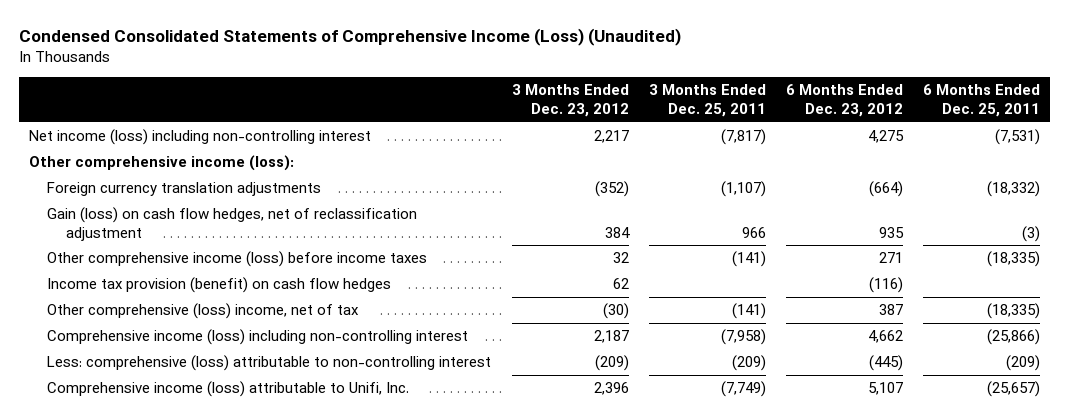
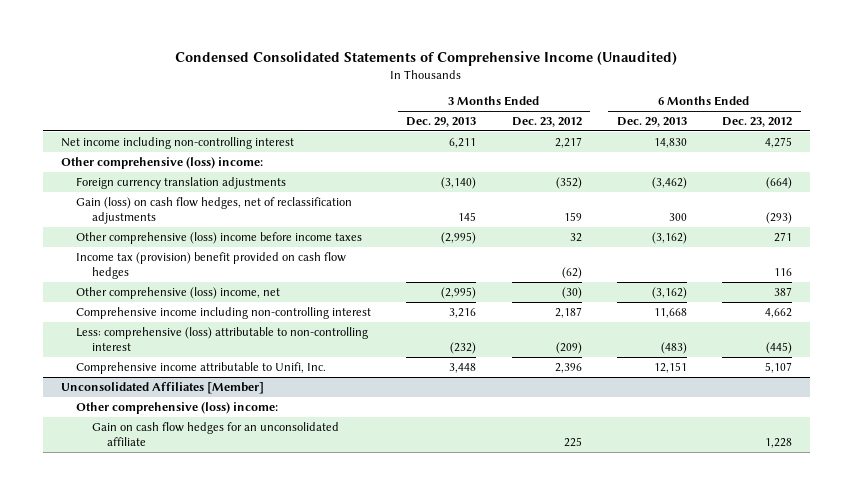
- Condensed Consolidated Statements of Comprehensive Income (Loss) (Unaudited)
+ Condensed Consolidated Statements of Comprehensive Income (Unaudited)
- | 3 Months Ended Dec. 23, 2012 | 3 Months Ended Dec. 25, 2011 | 6 Months Ended Dec. 23, 2012 | 6 Months Ended Dec. 25, 2011
+ | 3 Months Ended Dec. 29, 2013 | 3 Months Ended Dec. 23, 2012 | 6 Months Ended Dec. 29, 2013 | 6 Months Ended Dec. 23, 2012
- Net income (loss) including non-controlling interest | 2,217 | (7,817) | 4,275 | (7,531)
- Other comprehensive income (loss):
+ Net income including non-controlling interest | 6,211 | 2,217 | 14,830 | 4,275
+ Other comprehensive (loss) income:
- Gain (loss) on cash flow hedges, net of reclassification adjustment | 384 | 966 | 935 | (3)
- Other comprehensive income (loss) before income taxes | 32 | (141) | 271 | (18,335)
- Income tax provision (benefit) on cash flow hedges | 62 | | (116) |
- Other comprehensive (loss) income, net of tax | (30) | (141) | 387 | (18,335)
- Comprehensive income (loss) including non-controlling interest | 2,187 | (7,958) | 4,662 | (25,866)
+ Gain (loss) on cash flow hedges, net of reclassification adjustments | 145 | 159 | 300 | (293)
+ Other comprehensive (loss) income before income taxes | (2,995) | 32 | (3,162) | 271
+ Income tax (provision) benefit provided on cash flow hedges | | (62) | | 116
+ Other comprehensive (loss) income, net | (2,995) | (30) | (3,162) | 387
+ Comprehensive income including non-controlling interest | 3,216 | 2,187 | 11,668 | 4,662
- Comprehensive income (loss) attributable to Unifi, Inc. | 2,396 | (7,749) | 5,107 | (25,657)
+ Comprehensive income attributable to Unifi, Inc. | 3,448 | 2,396 | 12,151 | 5,107
+ Unconsolidated Affiliates [Member]
+ Other comprehensive (loss) income:
+ Gain on cash flow hedges for an unconsolidated affiliate | | 225 | | 1,228

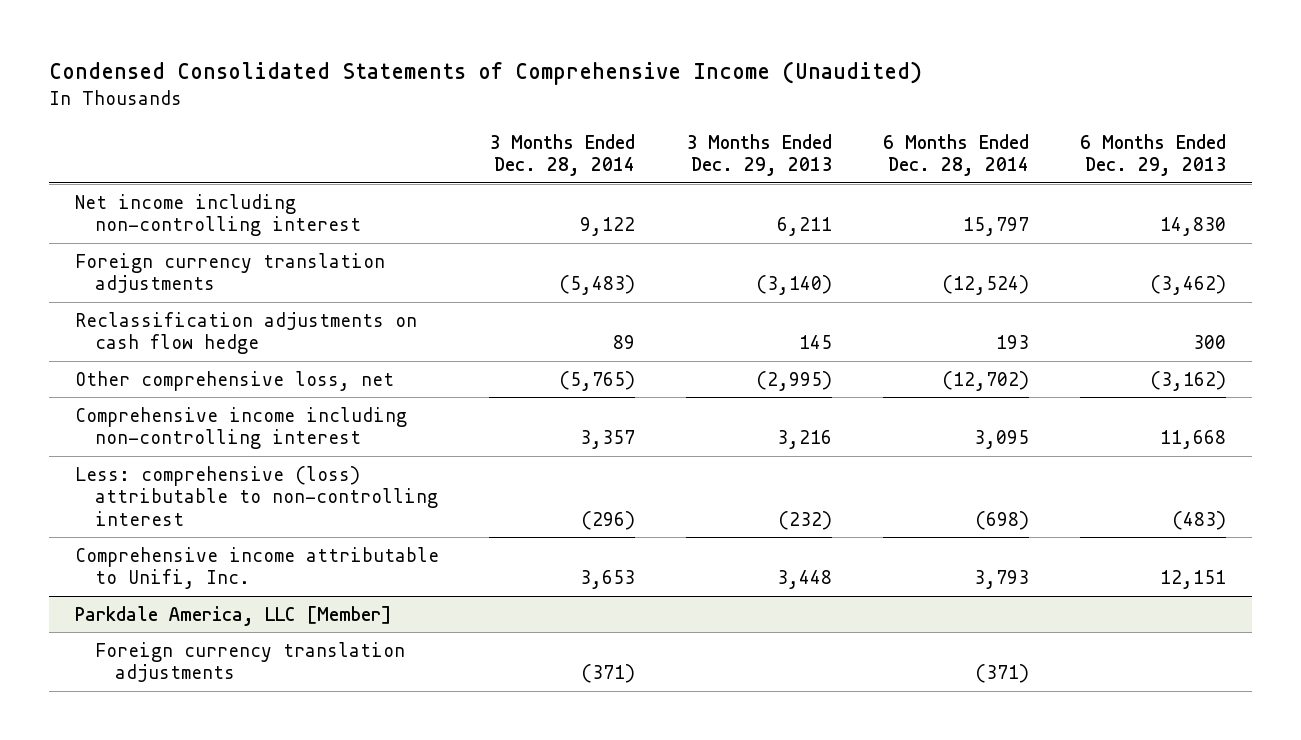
- | 3 Months Ended Dec. 29, 2013 | 3 Months Ended Dec. 23, 2012 | 6 Months Ended Dec. 29, 2013 | 6 Months Ended Dec. 23, 2012
+ | 3 Months Ended Dec. 28, 2014 | 3 Months Ended Dec. 29, 2013 | 6 Months Ended Dec. 28, 2014 | 6 Months Ended Dec. 29, 2013
- Other comprehensive (loss) income:
- Gain (loss) on cash flow hedges, net of reclassification adjustments | 145 | 159 | 300 | (293)
- Other comprehensive (loss) income before income taxes | (2,995) | 32 | (3,162) | 271
- Income tax (provision) benefit provided on cash flow hedges | | (62) | | 116
- Other comprehensive (loss) income, net | (2,995) | (30) | (3,162) | 387
+ Reclassification adjustments on cash flow hedge | 89 | 145 | 193 | 300
+ Other comprehensive loss, net | (5,765) | (2,995) | (12,702) | (3,162)
- Unconsolidated Affiliates [Member]
- Other comprehensive (loss) income:
- Gain on cash flow hedges for an unconsolidated affiliate | | 225 | | 1,228
+ Parkdale America, LLC [Member]
+ Foreign currency translation adjustments | (371) | | (371) |

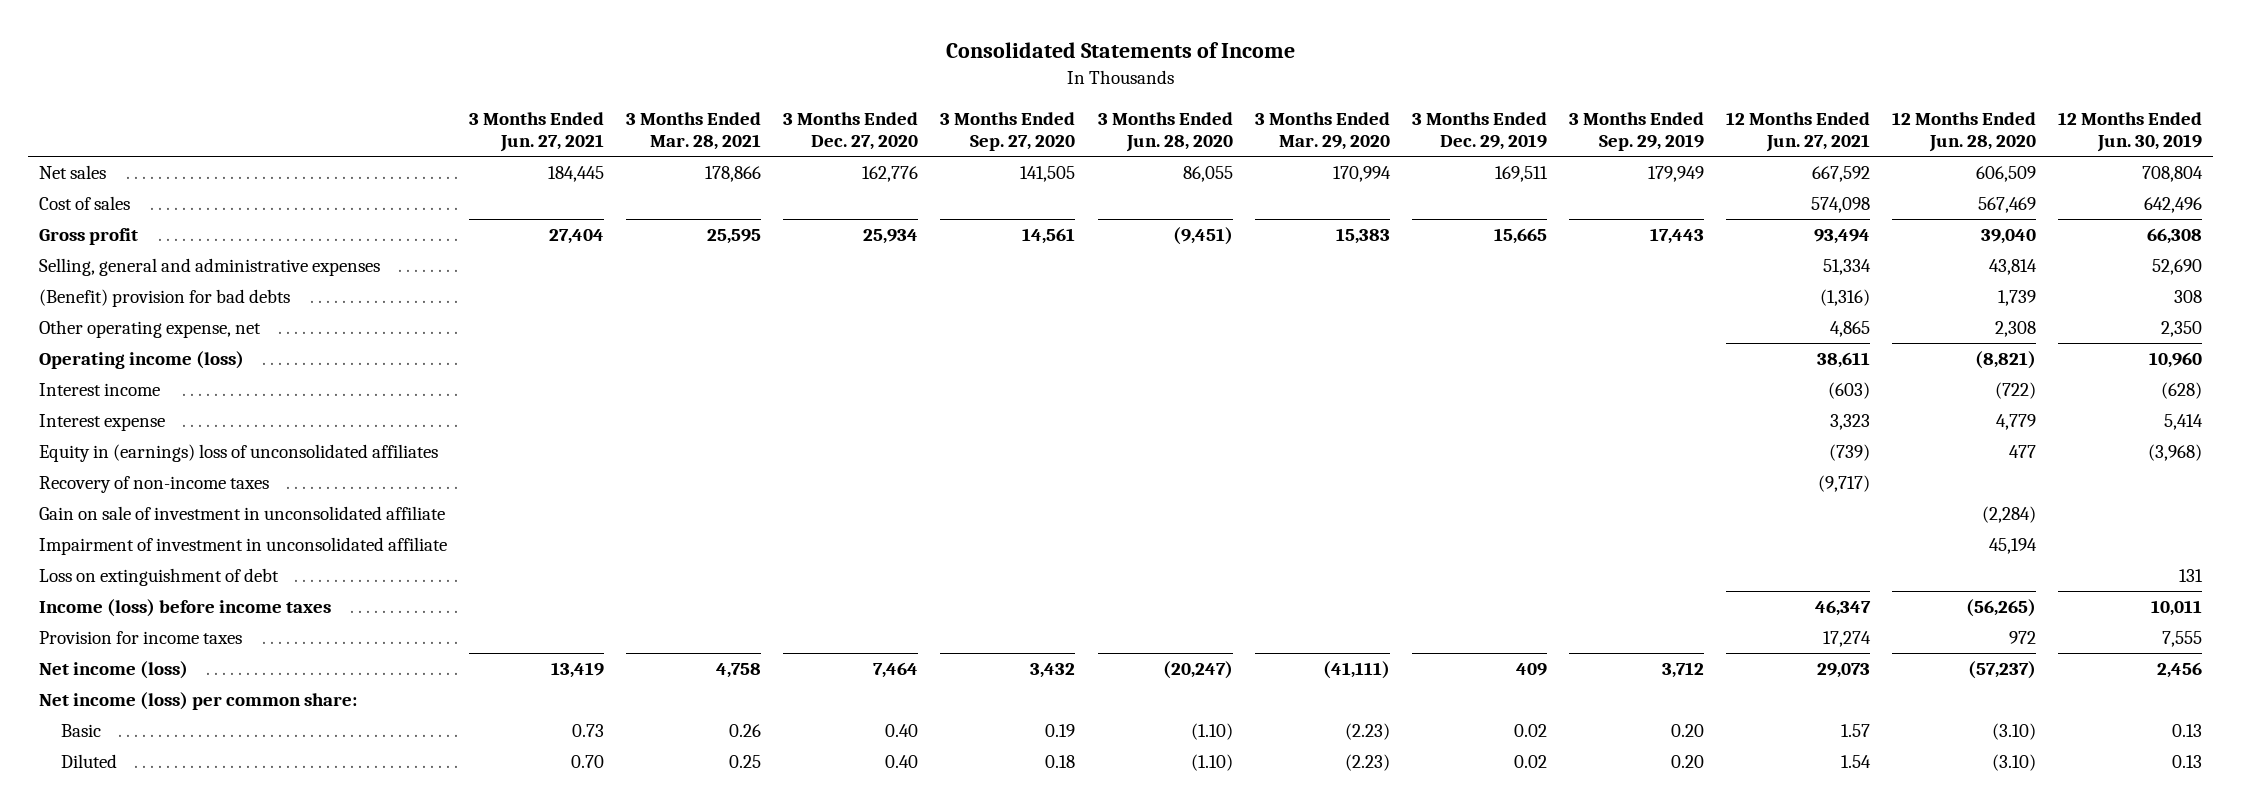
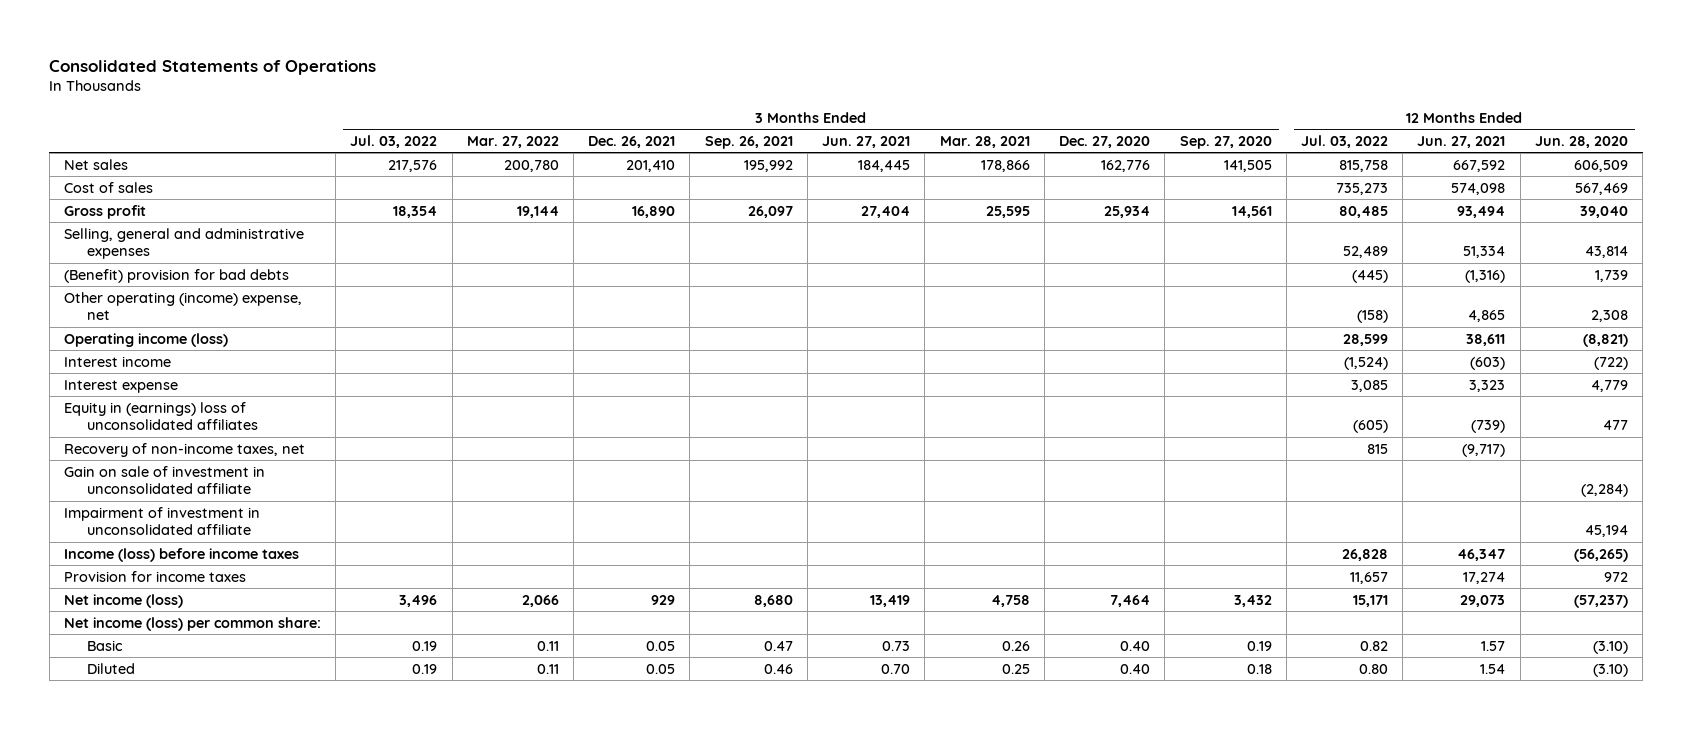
- Consolidated Statements of Income
+ Consolidated Statements of Operations
- | 3 Months Ended Jun. 27, 2021 | 3 Months Ended Mar. 28, 2021 | 3 Months Ended Dec. 27, 2020 | 3 Months Ended Sep. 27, 2020 | 3 Months Ended Jun. 28, 2020 | 3 Months Ended Mar. 29, 2020 | 3 Months Ended Dec. 29, 2019 | 3 Months Ended Sep. 29, 2019 | 12 Months Ended Jun. 27, 2021 | 12 Months Ended Jun. 28, 2020 | 12 Months Ended Jun. 30, 2019
+ | 3 Months Ended Jul. 03, 2022 | 3 Months Ended Mar. 27, 2022 | 3 Months Ended Dec. 26, 2021 | 3 Months Ended Sep. 26, 2021 | 3 Months Ended Jun. 27, 2021 | 3 Months Ended Mar. 28, 2021 | 3 Months Ended Dec. 27, 2020 | 3 Months Ended Sep. 27, 2020 | 12 Months Ended Jul. 03, 2022 | 12 Months Ended Jun. 27, 2021 | 12 Months Ended Jun. 28, 2020
- Other operating expense, net | | | | | | | | | 4,865 | 2,308 | 2,350
+ Other operating (income) expense, net | | | | | | | | | (158) | 4,865 | 2,308
- Recovery of non-income taxes | | | | | | | | | (9,717) | |
+ Recovery of non-income taxes, net | | | | | | | | | 815 | (9,717) |
- Loss on extinguishment of debt | | | | | | | | | | | 131

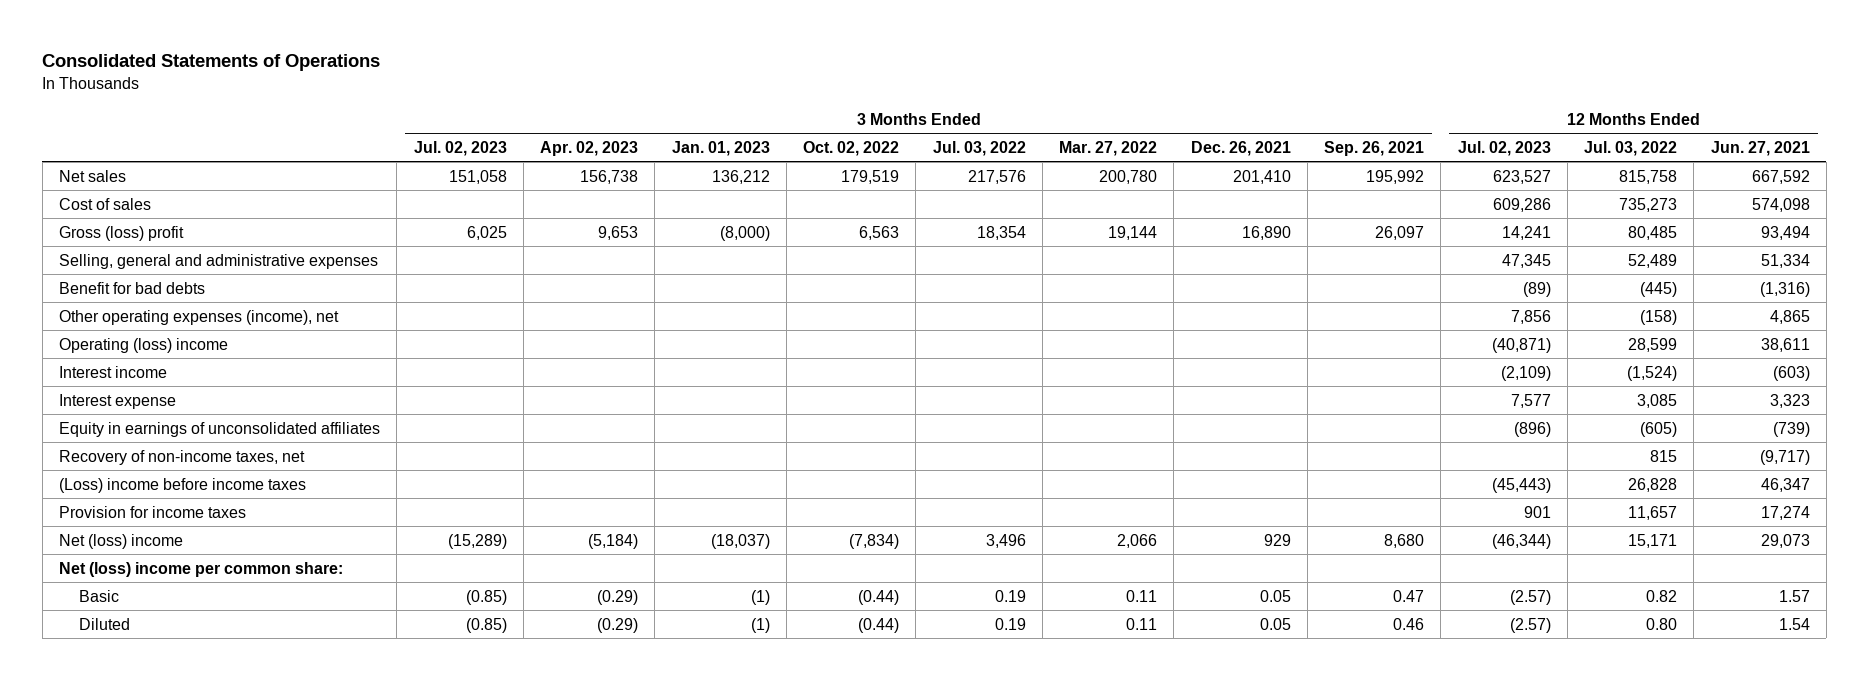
- | 3 Months Ended Jul. 03, 2022 | 3 Months Ended Mar. 27, 2022 | 3 Months Ended Dec. 26, 2021 | 3 Months Ended Sep. 26, 2021 | 3 Months Ended Jun. 27, 2021 | 3 Months Ended Mar. 28, 2021 | 3 Months Ended Dec. 27, 2020 | 3 Months Ended Sep. 27, 2020 | 12 Months Ended Jul. 03, 2022 | 12 Months Ended Jun. 27, 2021 | 12 Months Ended Jun. 28, 2020
+ | 3 Months Ended Jul. 02, 2023 | 3 Months Ended Apr. 02, 2023 | 3 Months Ended Jan. 01, 2023 | 3 Months Ended Oct. 02, 2022 | 3 Months Ended Jul. 03, 2022 | 3 Months Ended Mar. 27, 2022 | 3 Months Ended Dec. 26, 2021 | 3 Months Ended Sep. 26, 2021 | 12 Months Ended Jul. 02, 2023 | 12 Months Ended Jul. 03, 2022 | 12 Months Ended Jun. 27, 2021
- Gross profit | 18,354 | 19,144 | 16,890 | 26,097 | 27,404 | 25,595 | 25,934 | 14,561 | 80,485 | 93,494 | 39,040
+ Gross (loss) profit | 6,025 | 9,653 | (8,000) | 6,563 | 18,354 | 19,144 | 16,890 | 26,097 | 14,241 | 80,485 | 93,494
- (Benefit) provision for bad debts | | | | | | | | | (445) | (1,316) | 1,739
- Other operating (income) expense, net | | | | | | | | | (158) | 4,865 | 2,308
- Operating income (loss) | | | | | | | | | 28,599 | 38,611 | (8,821)
+ Benefit for bad debts | | | | | | | | | (89) | (445) | (1,316)
+ Other operating expenses (income), net | | | | | | | | | 7,856 | (158) | 4,865
+ Operating (loss) income | | | | | | | | | (40,871) | 28,599 | 38,611
- Equity in (earnings) loss of unconsolidated affiliates | | | | | | | | | (605) | (739) | 477
+ Equity in earnings of unconsolidated affiliates | | | | | | | | | (896) | (605) | (739)
- Gain on sale of investment in unconsolidated affiliate | | | | | | | | | | | (2,284)
- Impairment of investment in unconsolidated affiliate | | | | | | | | | | | 45,194
- Income (loss) before income taxes | | | | | | | | | 26,828 | 46,347 | (56,265)
+ (Loss) income before income taxes | | | | | | | | | (45,443) | 26,828 | 46,347
- Net income (loss) | 3,496 | 2,066 | 929 | 8,680 | 13,419 | 4,758 | 7,464 | 3,432 | 15,171 | 29,073 | (57,237)
- Net income (loss) per common share:
+ Net (loss) income | (15,289) | (5,184) | (18,037) | (7,834) | 3,496 | 2,066 | 929 | 8,680 | (46,344) | 15,171 | 29,073
+ Net (loss) income per common share:

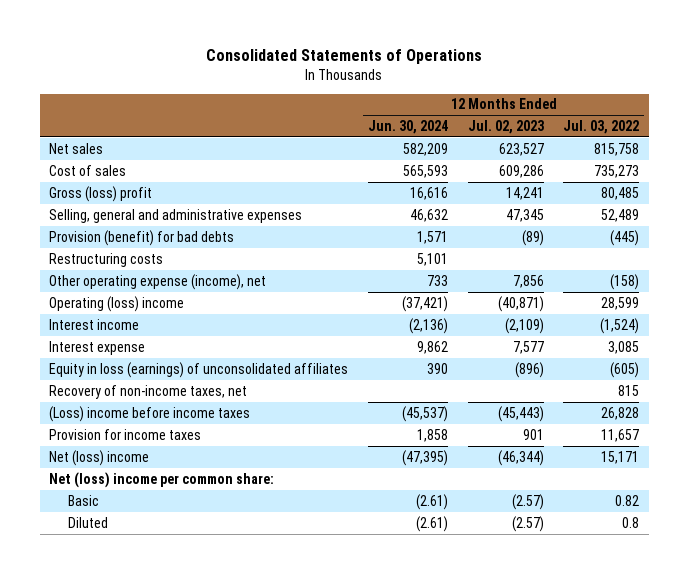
- | 3 Months Ended Jul. 02, 2023 | 3 Months Ended Apr. 02, 2023 | 3 Months Ended Jan. 01, 2023 | 3 Months Ended Oct. 02, 2022 | 3 Months Ended Jul. 03, 2022 | 3 Months Ended Mar. 27, 2022 | 3 Months Ended Dec. 26, 2021 | 3 Months Ended Sep. 26, 2021 | 12 Months Ended Jul. 02, 2023 | 12 Months Ended Jul. 03, 2022 | 12 Months Ended Jun. 27, 2021
+ | 12 Months Ended Jun. 30, 2024 | 12 Months Ended Jul. 02, 2023 | 12 Months Ended Jul. 03, 2022
- Benefit for bad debts | | | | | | | | | (89) | (445) | (1,316)
- Other operating expenses (income), net | | | | | | | | | 7,856 | (158) | 4,865
+ Provision (benefit) for bad debts | 1,571 | (89) | (445)
+ Restructuring costs | 5,101 | |
+ Other operating expense (income), net | 733 | 7,856 | (158)
- Equity in earnings of unconsolidated affiliates | | | | | | | | | (896) | (605) | (739)
+ Equity in loss (earnings) of unconsolidated affiliates | 390 | (896) | (605)
- Diluted | (0.85) | (0.29) | (1) | (0.44) | 0.19 | 0.11 | 0.05 | 0.46 | (2.57) | 0.80 | 1.54
+ Diluted | (2.61) | (2.57) | 0.8

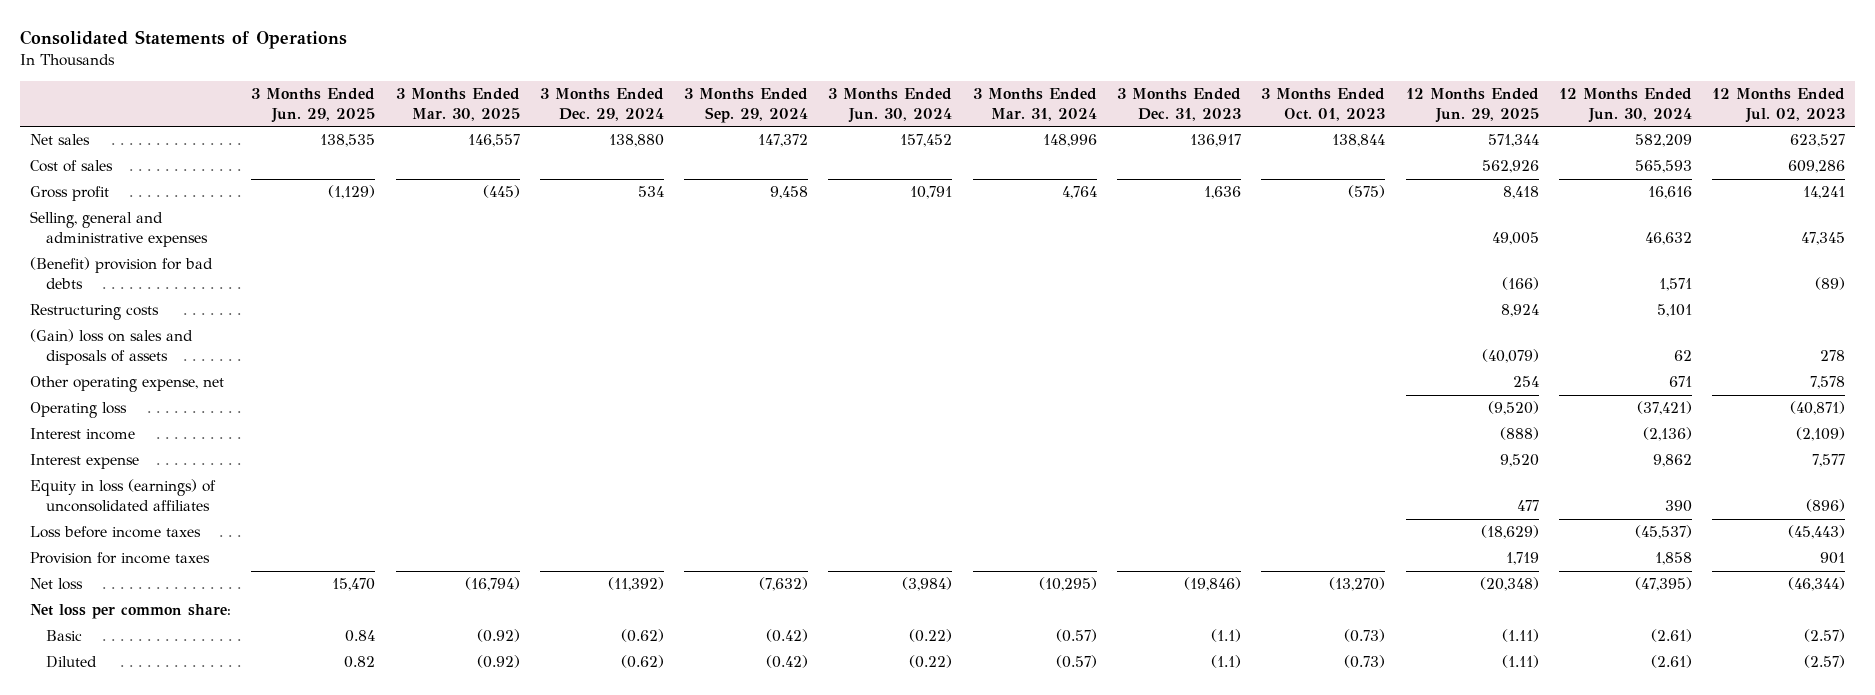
- | 12 Months Ended Jun. 30, 2024 | 12 Months Ended Jul. 02, 2023 | 12 Months Ended Jul. 03, 2022
+ | 3 Months Ended Jun. 29, 2025 | 3 Months Ended Mar. 30, 2025 | 3 Months Ended Dec. 29, 2024 | 3 Months Ended Sep. 29, 2024 | 3 Months Ended Jun. 30, 2024 | 3 Months Ended Mar. 31, 2024 | 3 Months Ended Dec. 31, 2023 | 3 Months Ended Oct. 01, 2023 | 12 Months Ended Jun. 29, 2025 | 12 Months Ended Jun. 30, 2024 | 12 Months Ended Jul. 02, 2023
- Gross (loss) profit | 16,616 | 14,241 | 80,485
+ Gross profit | (1,129) | (445) | 534 | 9,458 | 10,791 | 4,764 | 1,636 | (575) | 8,418 | 16,616 | 14,241
- Provision (benefit) for bad debts | 1,571 | (89) | (445)
+ (Benefit) provision for bad debts | | | | | | | | | (166) | 1,571 | (89)
- Other operating expense (income), net | 733 | 7,856 | (158)
- Operating (loss) income | (37,421) | (40,871) | 28,599
+ (Gain) loss on sales and disposals of assets | | | | | | | | | (40,079) | 62 | 278
+ Other operating expense, net | | | | | | | | | 254 | 671 | 7,578
+ Operating loss | | | | | | | | | (9,520) | (37,421) | (40,871)
- Recovery of non-income taxes, net | | | 815
- (Loss) income before income taxes | (45,537) | (45,443) | 26,828
+ Loss before income taxes | | | | | | | | | (18,629) | (45,537) | (45,443)
- Net (loss) income | (47,395) | (46,344) | 15,171
- Net (loss) income per common share:
+ Net loss | 15,470 | (16,794) | (11,392) | (7,632) | (3,984) | (10,295) | (19,846) | (13,270) | (20,348) | (47,395) | (46,344)
+ Net loss per common share:

